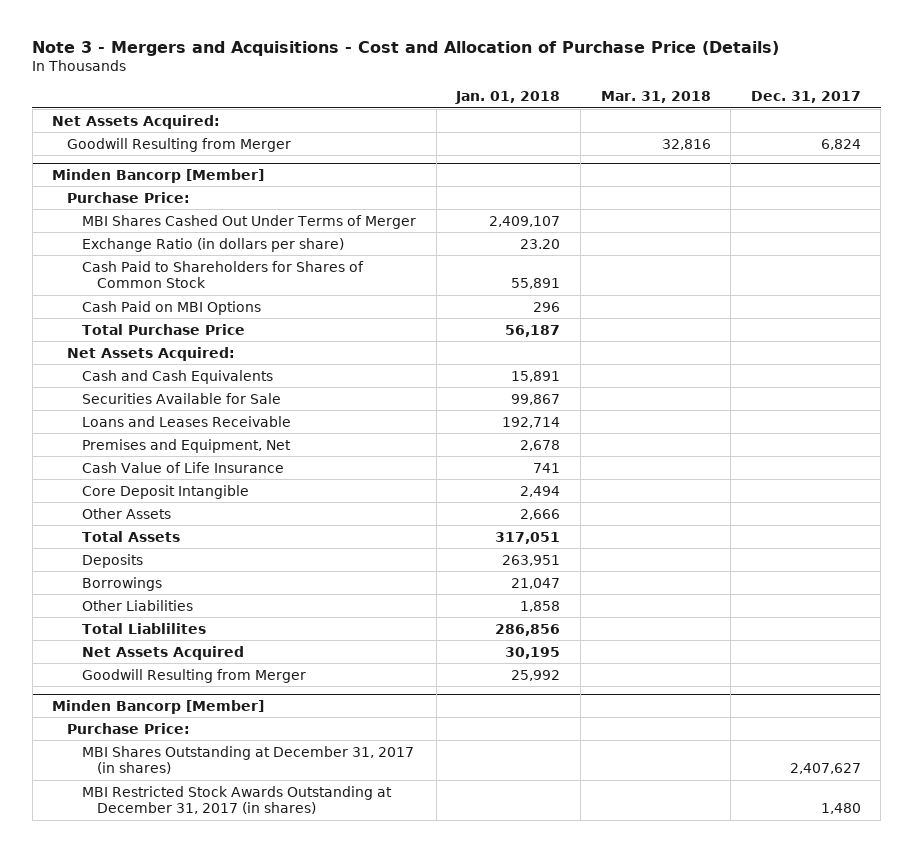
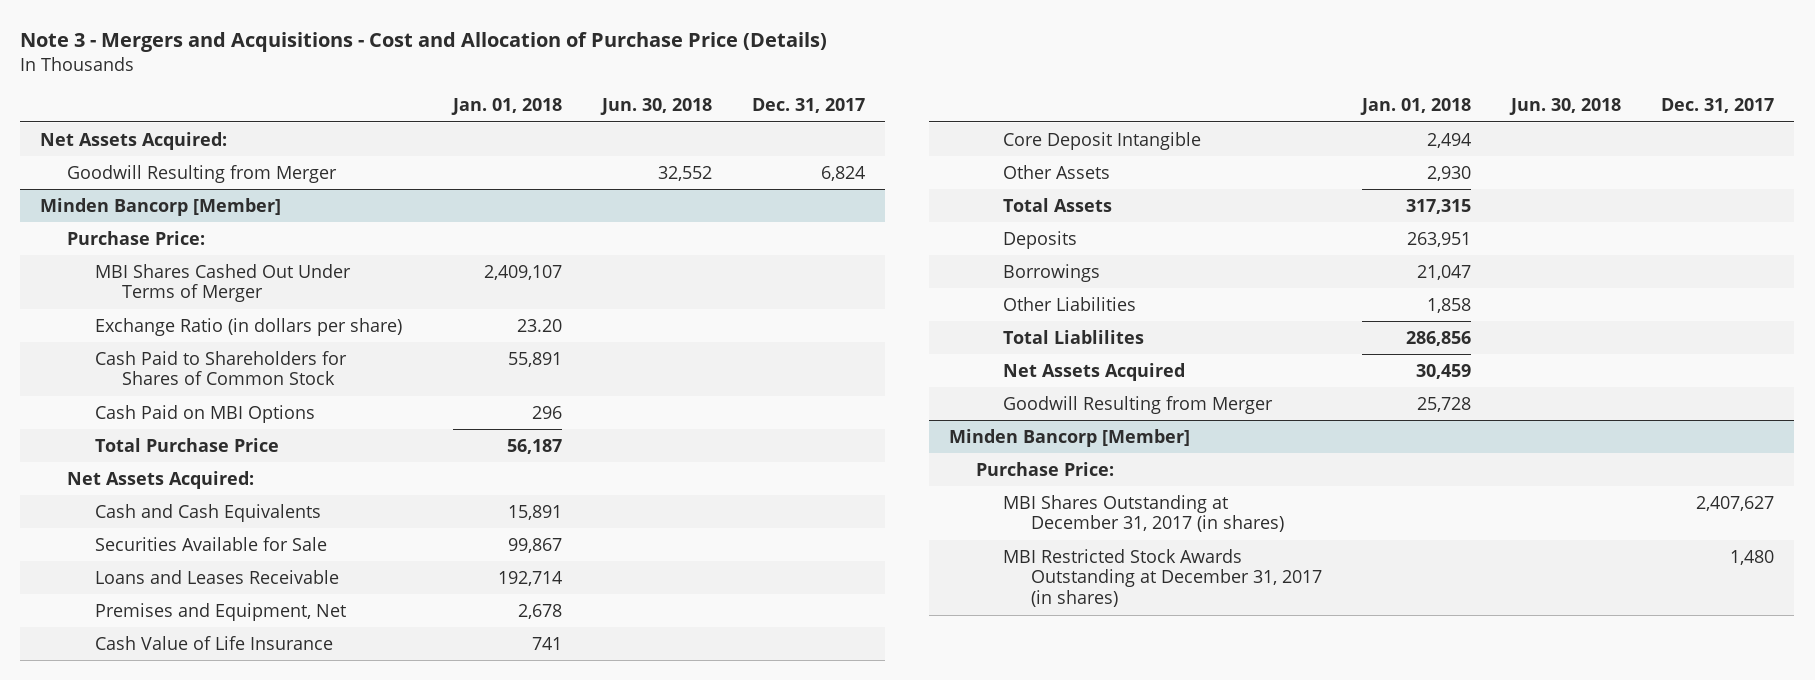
- | Jan. 01, 2018 | Mar. 31, 2018 | Dec. 31, 2017
+ | Jan. 01, 2018 | Jun. 30, 2018 | Dec. 31, 2017
@ Minden Bancorp [Member]
- Other Assets | 2,666 | |
- Total Assets | 317,051 | |
+ Other Assets | 2,930 | |
+ Total Assets | 317,315 | |
- Net Assets Acquired | 30,195 | |
- Goodwill Resulting from Merger | 25,992 | |
+ Net Assets Acquired | 30,459 | |
+ Goodwill Resulting from Merger | 25,728 | |

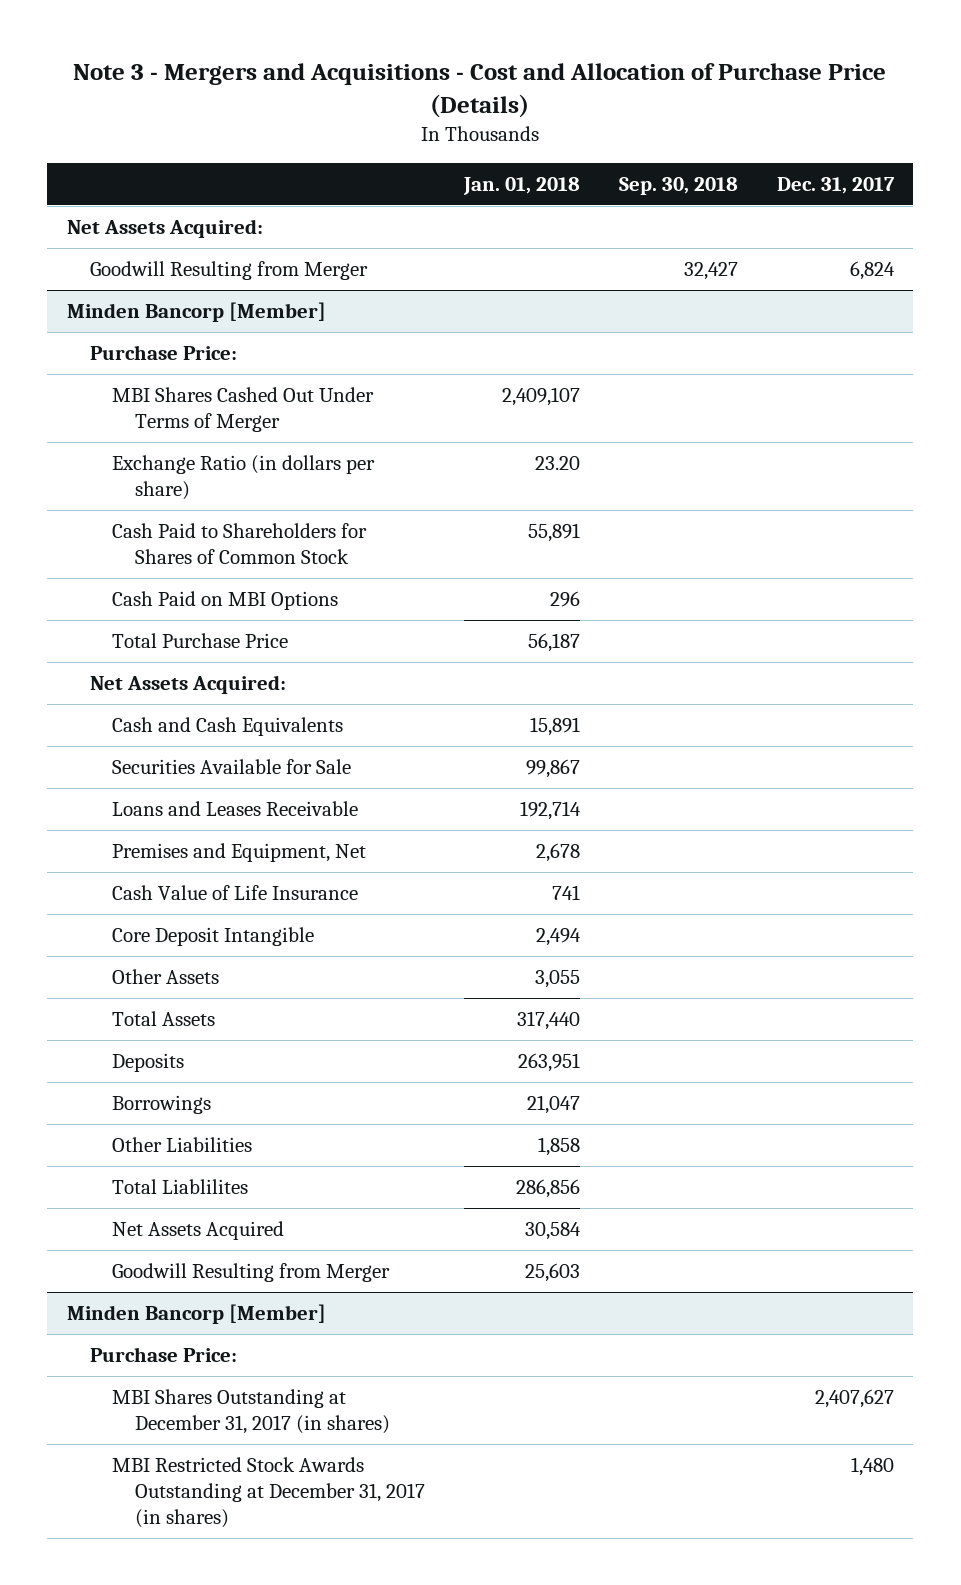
- | Jan. 01, 2018 | Jun. 30, 2018 | Dec. 31, 2017
+ | Jan. 01, 2018 | Sep. 30, 2018 | Dec. 31, 2017
@ Minden Bancorp [Member]
- Other Assets | 2,930 | |
- Total Assets | 317,315 | |
+ Other Assets | 3,055 | |
+ Total Assets | 317,440 | |
- Net Assets Acquired | 30,459 | |
- Goodwill Resulting from Merger | 25,728 | |
+ Net Assets Acquired | 30,584 | |
+ Goodwill Resulting from Merger | 25,603 | |

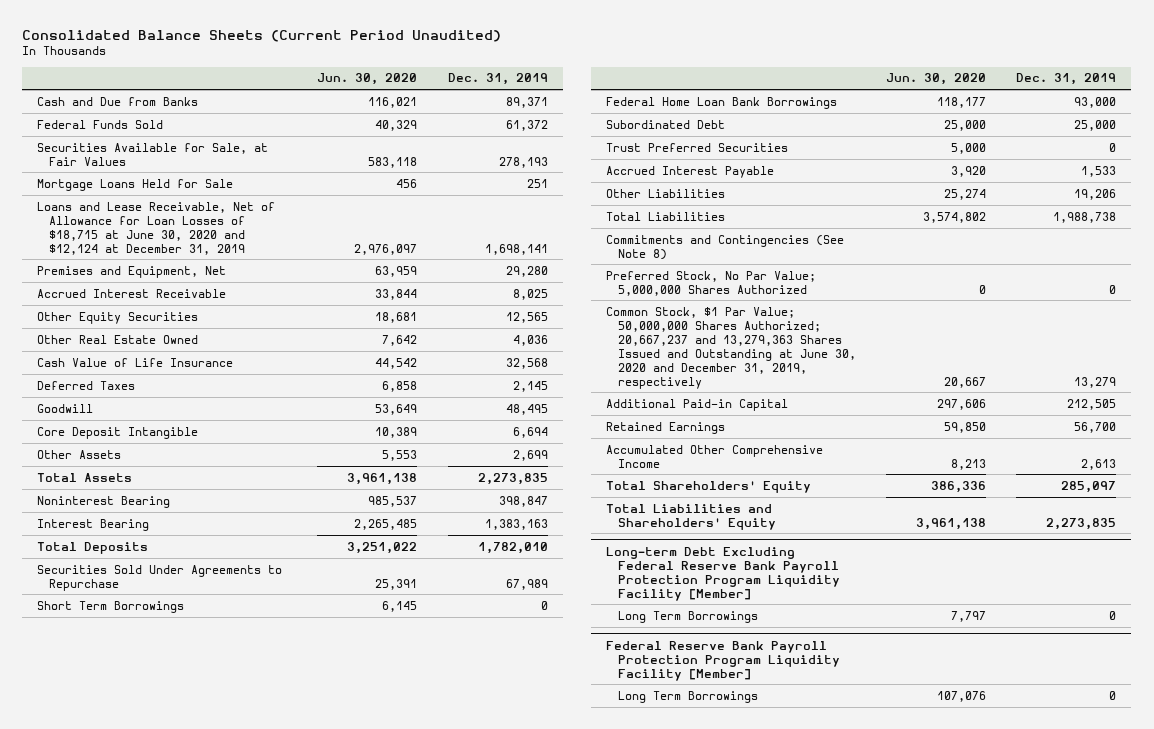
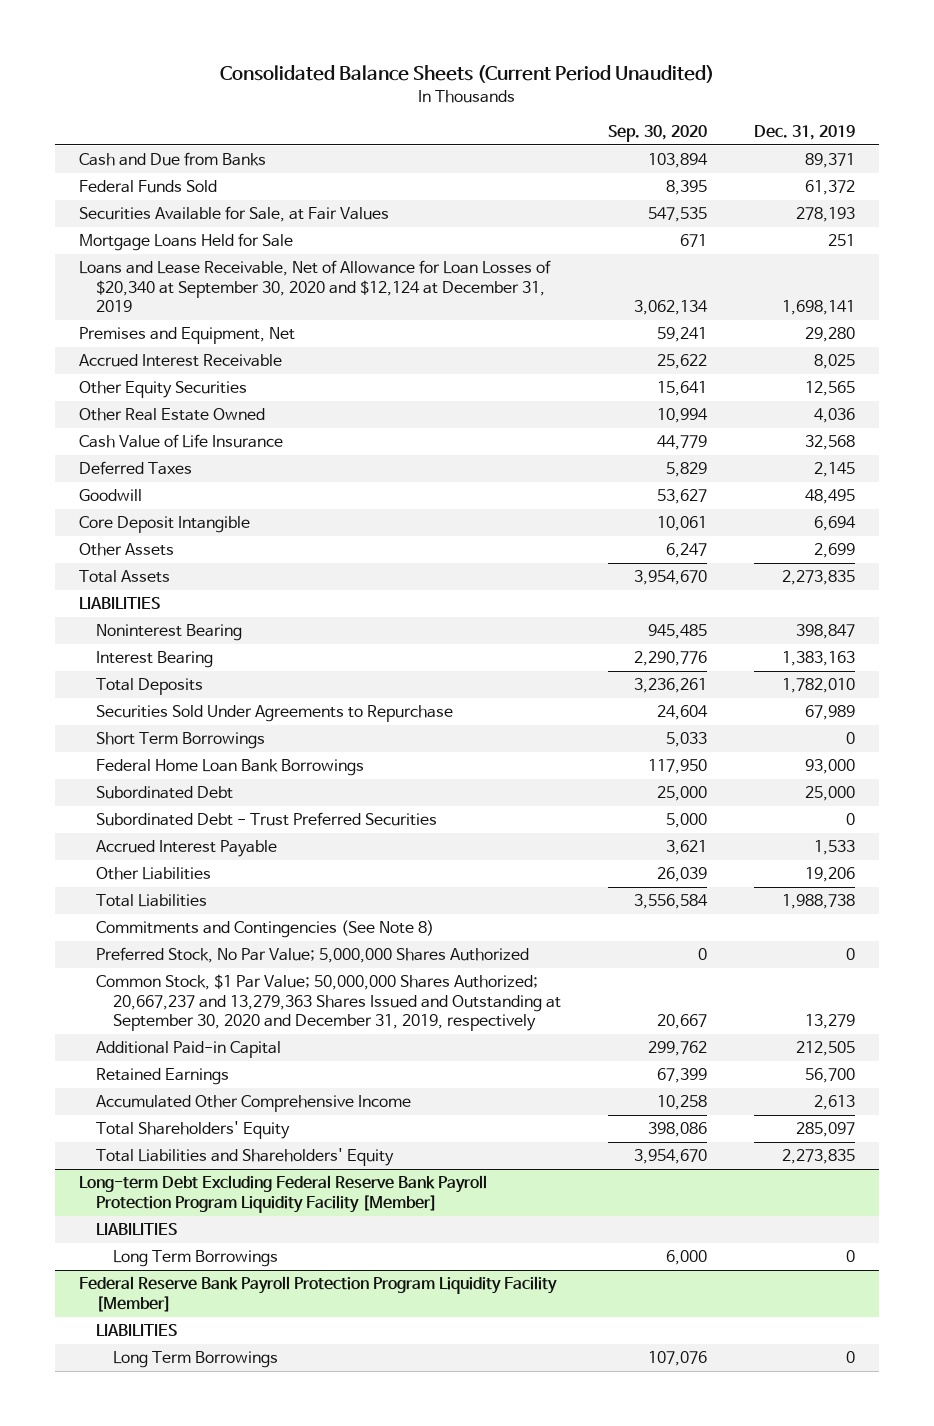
- | Jun. 30, 2020 | Dec. 31, 2019
+ | Sep. 30, 2020 | Dec. 31, 2019
- Loans and Lease Receivable, Net of Allowance for Loan Losses of $18,715 at June 30, 2020 and $12,124 at December 31, 2019 | 2,976,097 | 1,698,141
+ Loans and Lease Receivable, Net of Allowance for Loan Losses of $20,340 at September 30, 2020 and $12,124 at December 31, 2019 | 3,062,134 | 1,698,141
+ LIABILITIES
- Trust Preferred Securities | 5,000 | 0
+ Subordinated Debt - Trust Preferred Securities | 5,000 | 0
- Common Stock, $1 Par Value; 50,000,000 Shares Authorized; 20,667,237 and 13,279,363 Shares Issued and Outstanding at June 30, 2020 and December 31, 2019, respectively | 20,667 | 13,279
+ Common Stock, $1 Par Value; 50,000,000 Shares Authorized; 20,667,237 and 13,279,363 Shares Issued and Outstanding at September 30, 2020 and December 31, 2019, respectively | 20,667 | 13,279
@ Long-term Debt Excluding Federal Reserve Bank Payroll Protection Program Liquidity Facility [Member]
+ LIABILITIES
@ Federal Reserve Bank Payroll Protection Program Liquidity Facility [Member]
+ LIABILITIES

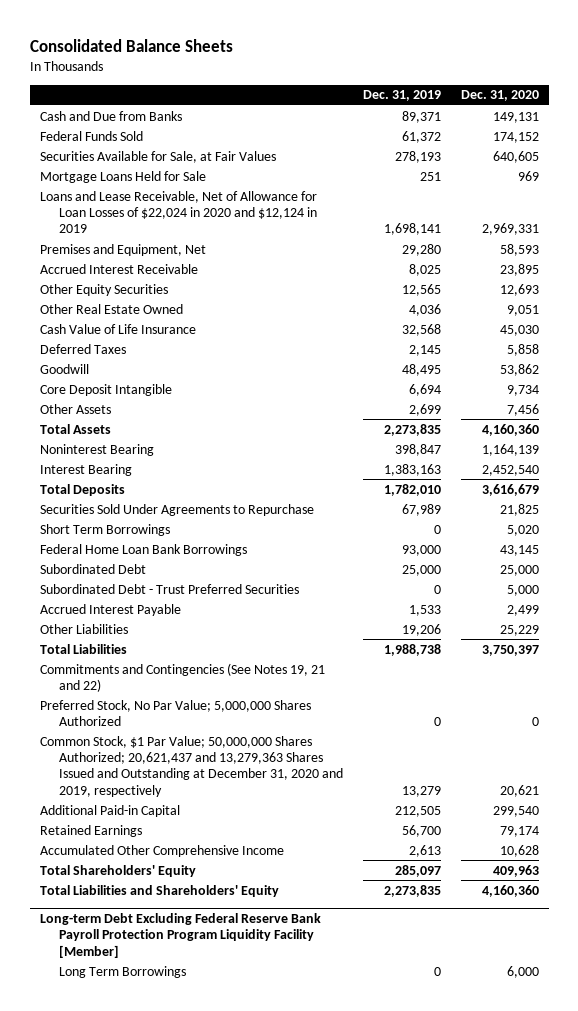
- Consolidated Balance Sheets (Current Period Unaudited)
+ Consolidated Balance Sheets
- | Sep. 30, 2020 | Dec. 31, 2019
+ | Dec. 31, 2019 | Dec. 31, 2020
- Loans and Lease Receivable, Net of Allowance for Loan Losses of $20,340 at September 30, 2020 and $12,124 at December 31, 2019 | 3,062,134 | 1,698,141
+ Loans and Lease Receivable, Net of Allowance for Loan Losses of $22,024 in 2020 and $12,124 in 2019 | 1,698,141 | 2,969,331
- LIABILITIES
- Commitments and Contingencies (See Note 8)
+ Commitments and Contingencies (See Notes 19, 21 and 22)
- Common Stock, $1 Par Value; 50,000,000 Shares Authorized; 20,667,237 and 13,279,363 Shares Issued and Outstanding at September 30, 2020 and December 31, 2019, respectively | 20,667 | 13,279
+ Common Stock, $1 Par Value; 50,000,000 Shares Authorized; 20,621,437 and 13,279,363 Shares Issued and Outstanding at December 31, 2020 and 2019, respectively | 13,279 | 20,621
@ Long-term Debt Excluding Federal Reserve Bank Payroll Protection Program Liquidity Facility [Member]
- LIABILITIES
- Federal Reserve Bank Payroll Protection Program Liquidity Facility [Member]
- LIABILITIES
- Long Term Borrowings | 107,076 | 0

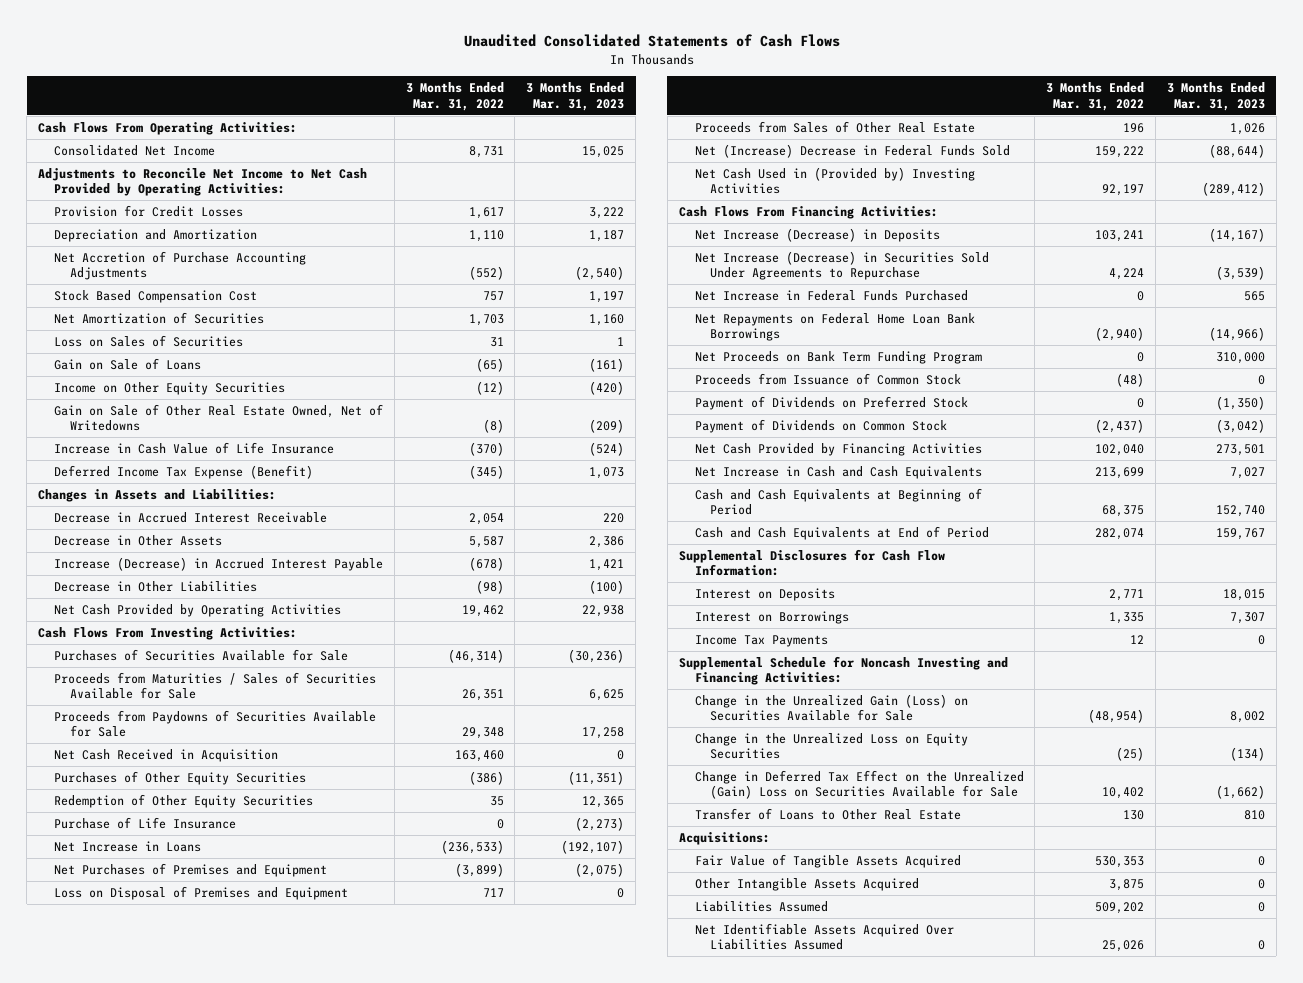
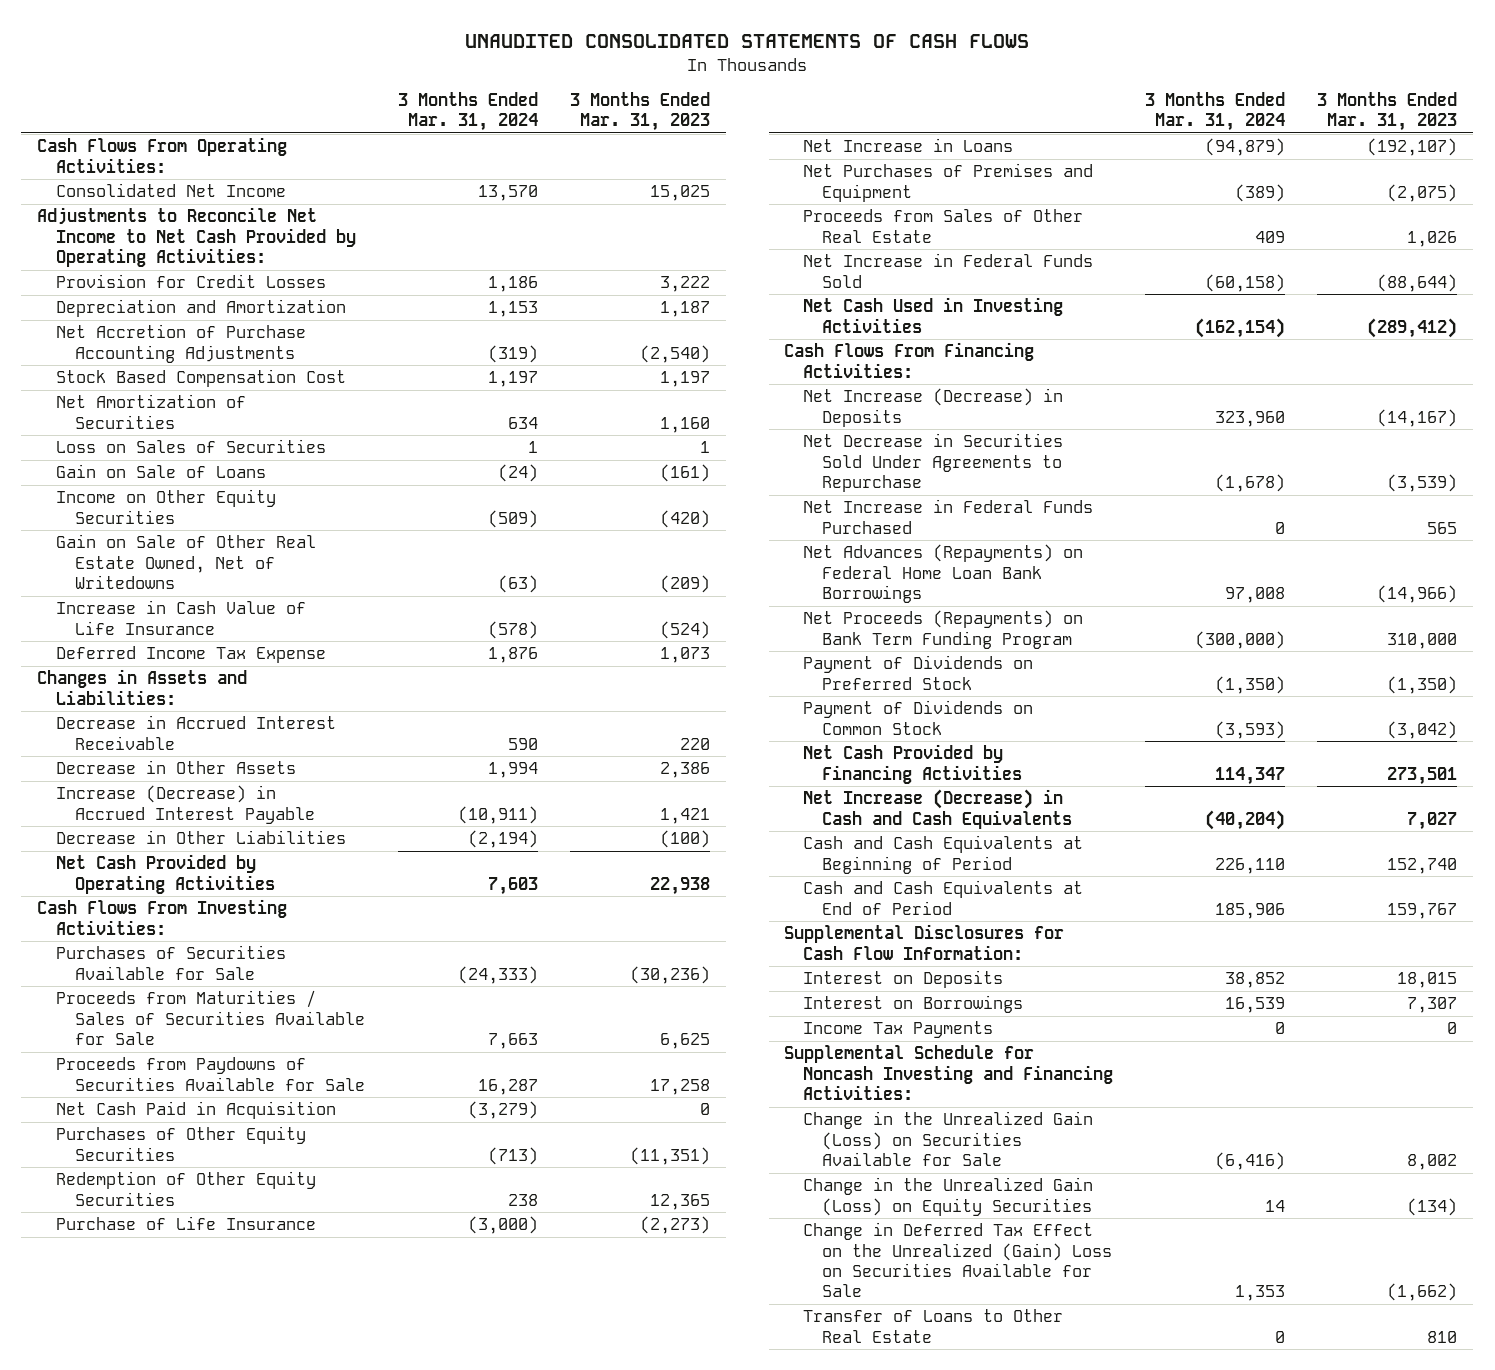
- Unaudited Consolidated Statements of Cash Flows
+ UNAUDITED CONSOLIDATED STATEMENTS OF CASH FLOWS
- | 3 Months Ended Mar. 31, 2022 | 3 Months Ended Mar. 31, 2023
+ | 3 Months Ended Mar. 31, 2024 | 3 Months Ended Mar. 31, 2023
- Deferred Income Tax Expense (Benefit) | (345) | 1,073
+ Deferred Income Tax Expense | 1,876 | 1,073
- Net Cash Received in Acquisition | 163,460 | 0
+ Net Cash Paid in Acquisition | (3,279) | 0
- Loss on Disposal of Premises and Equipment | 717 | 0
- Net (Increase) Decrease in Federal Funds Sold | 159,222 | (88,644)
- Net Cash Used in (Provided by) Investing Activities | 92,197 | (289,412)
+ Net Increase in Federal Funds Sold | (60,158) | (88,644)
+ Net Cash Used in Investing Activities | (162,154) | (289,412)
- Net Increase (Decrease) in Securities Sold Under Agreements to Repurchase | 4,224 | (3,539)
+ Net Decrease in Securities Sold Under Agreements to Repurchase | (1,678) | (3,539)
- Net Repayments on Federal Home Loan Bank Borrowings | (2,940) | (14,966)
- Net Proceeds on Bank Term Funding Program | 0 | 310,000
- Proceeds from Issuance of Common Stock | (48) | 0
+ Net Advances (Repayments) on Federal Home Loan Bank Borrowings | 97,008 | (14,966)
+ Net Proceeds (Repayments) on Bank Term Funding Program | (300,000) | 310,000
- Net Increase in Cash and Cash Equivalents | 213,699 | 7,027
+ Net Increase (Decrease) in Cash and Cash Equivalents | (40,204) | 7,027
- Change in the Unrealized Loss on Equity Securities | (25) | (134)
+ Change in the Unrealized Gain (Loss) on Equity Securities | 14 | (134)
- Acquisitions:
- Fair Value of Tangible Assets Acquired | 530,353 | 0
- Other Intangible Assets Acquired | 3,875 | 0
- Liabilities Assumed | 509,202 | 0
- Net Identifiable Assets Acquired Over Liabilities Assumed | 25,026 | 0

